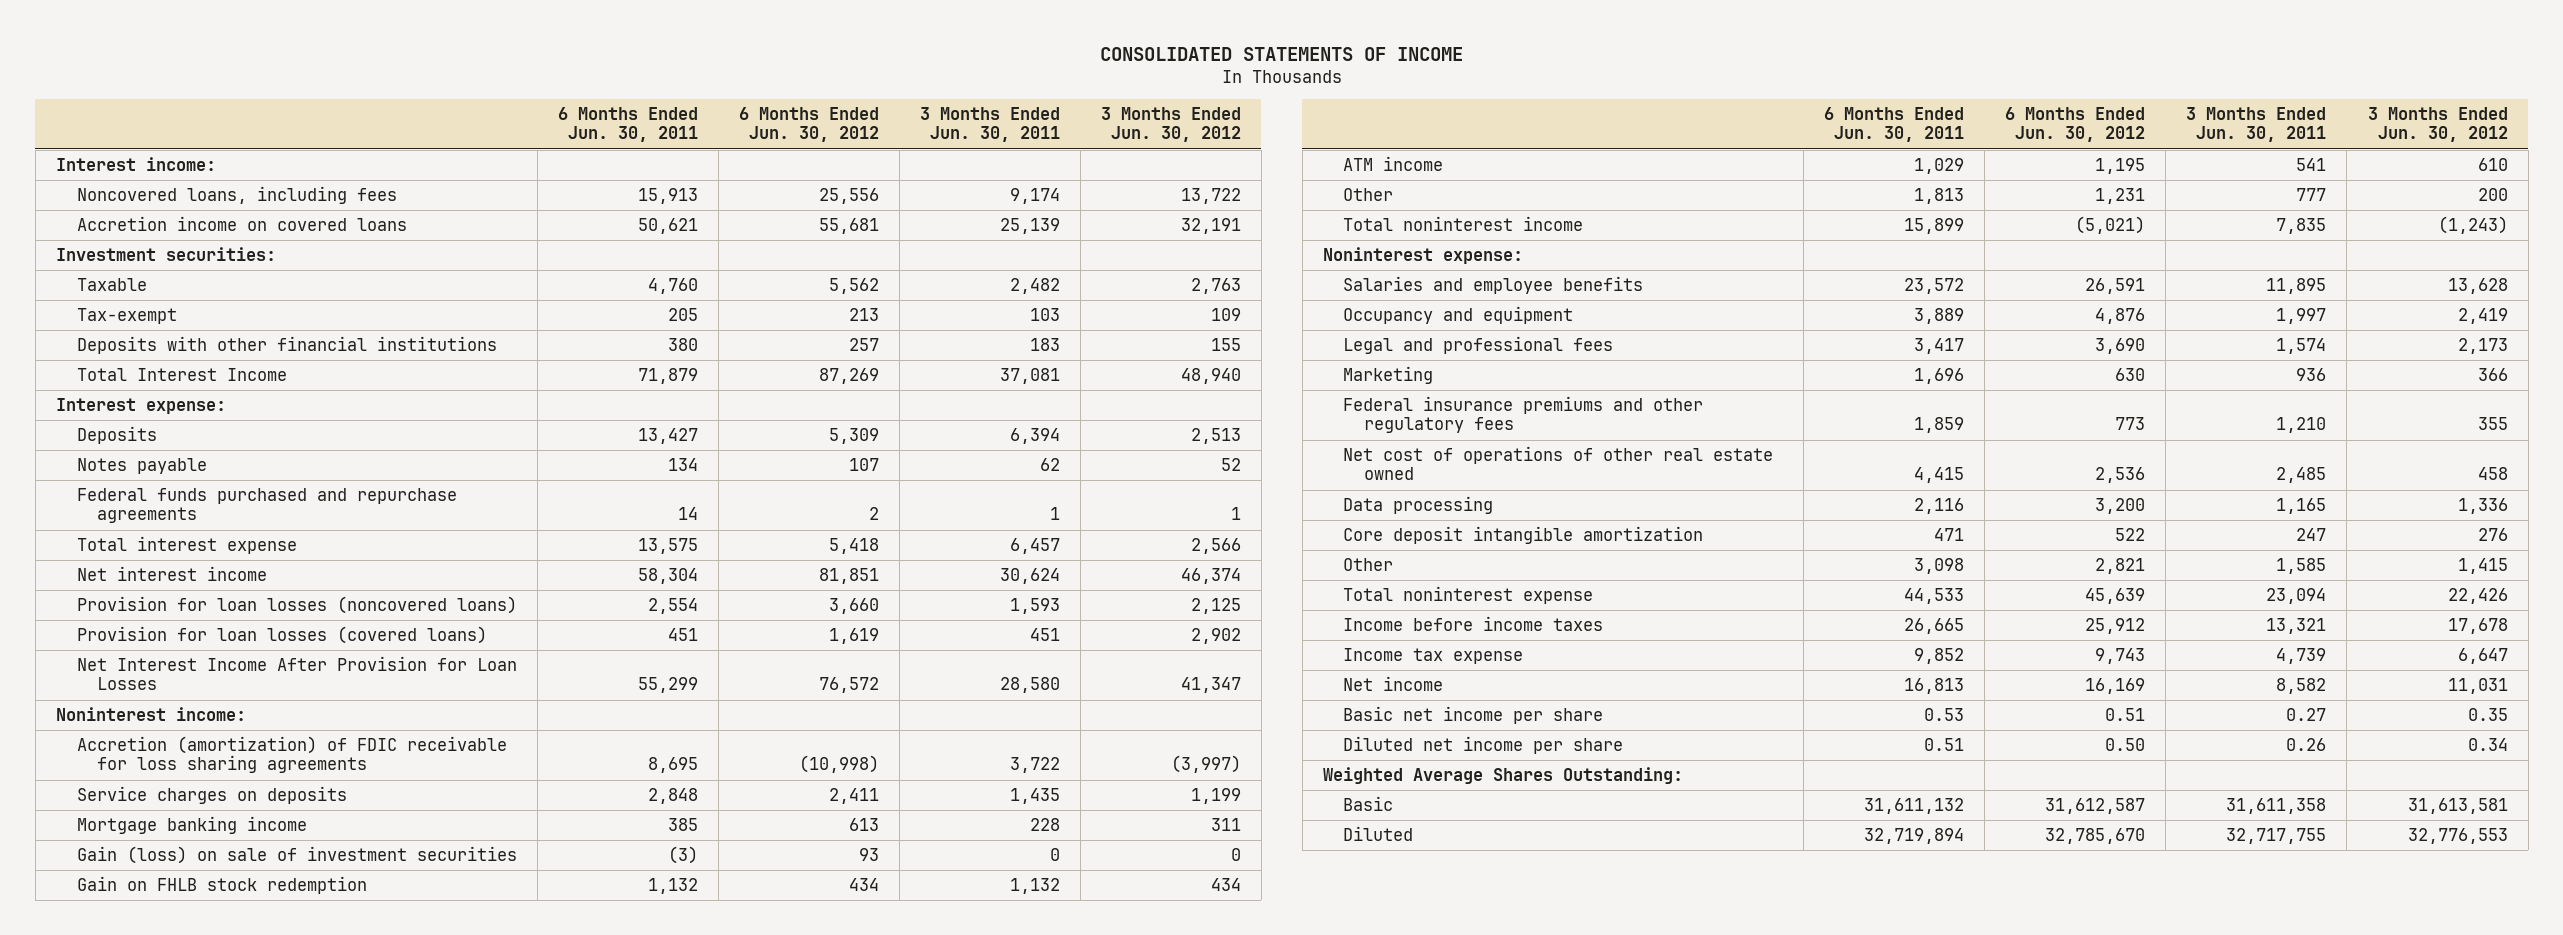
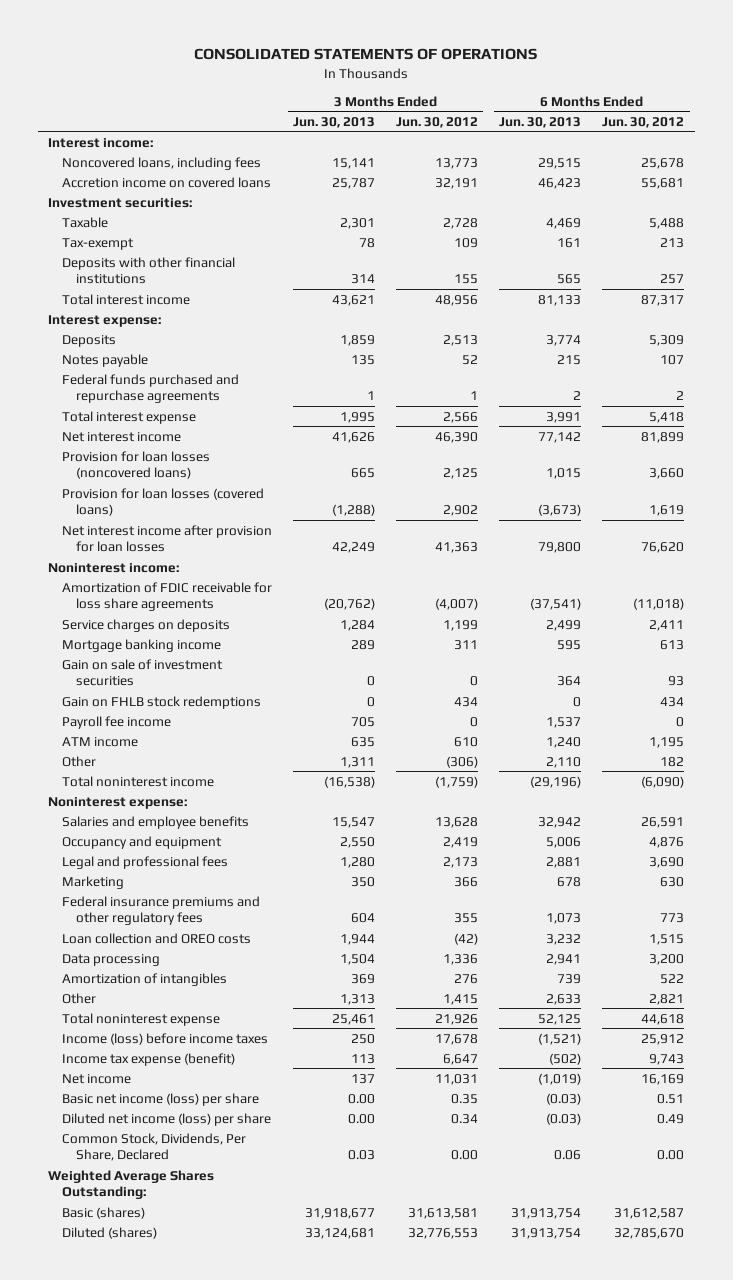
- CONSOLIDATED STATEMENTS OF INCOME
+ CONSOLIDATED STATEMENTS OF OPERATIONS
- | 6 Months Ended Jun. 30, 2011 | 6 Months Ended Jun. 30, 2012 | 3 Months Ended Jun. 30, 2011 | 3 Months Ended Jun. 30, 2012
+ | 3 Months Ended Jun. 30, 2013 | 3 Months Ended Jun. 30, 2012 | 6 Months Ended Jun. 30, 2013 | 6 Months Ended Jun. 30, 2012
- Noncovered loans, including fees | 15,913 | 25,556 | 9,174 | 13,722
+ Noncovered loans, including fees | 15,141 | 13,773 | 29,515 | 25,678
- Taxable | 4,760 | 5,562 | 2,482 | 2,763
+ Taxable | 2,301 | 2,728 | 4,469 | 5,488
- Total Interest Income | 71,879 | 87,269 | 37,081 | 48,940
+ Total interest income | 43,621 | 48,956 | 81,133 | 87,317
- Net interest income | 58,304 | 81,851 | 30,624 | 46,374
+ Net interest income | 41,626 | 46,390 | 77,142 | 81,899
- Net Interest Income After Provision for Loan Losses | 55,299 | 76,572 | 28,580 | 41,347
+ Net interest income after provision for loan losses | 42,249 | 41,363 | 79,800 | 76,620
- Accretion (amortization) of FDIC receivable for loss sharing agreements | 8,695 | (10,998) | 3,722 | (3,997)
+ Amortization of FDIC receivable for loss share agreements | (20,762) | (4,007) | (37,541) | (11,018)
- Gain (loss) on sale of investment securities | (3) | 93 | 0 | 0
- Gain on FHLB stock redemption | 1,132 | 434 | 1,132 | 434
+ Gain on sale of investment securities | 0 | 0 | 364 | 93
+ Gain on FHLB stock redemptions | 0 | 434 | 0 | 434
+ Payroll fee income | 705 | 0 | 1,537 | 0
- Other | 1,813 | 1,231 | 777 | 200
- Total noninterest income | 15,899 | (5,021) | 7,835 | (1,243)
+ Other | 1,311 | (306) | 2,110 | 182
+ Total noninterest income | (16,538) | (1,759) | (29,196) | (6,090)
- Net cost of operations of other real estate owned | 4,415 | 2,536 | 2,485 | 458
+ Loan collection and OREO costs | 1,944 | (42) | 3,232 | 1,515
- Core deposit intangible amortization | 471 | 522 | 247 | 276
+ Amortization of intangibles | 369 | 276 | 739 | 522
- Total noninterest expense | 44,533 | 45,639 | 23,094 | 22,426
- Income before income taxes | 26,665 | 25,912 | 13,321 | 17,678
- Income tax expense | 9,852 | 9,743 | 4,739 | 6,647
+ Total noninterest expense | 25,461 | 21,926 | 52,125 | 44,618
+ Income (loss) before income taxes | 250 | 17,678 | (1,521) | 25,912
+ Income tax expense (benefit) | 113 | 6,647 | (502) | 9,743
- Basic net income per share | 0.53 | 0.51 | 0.27 | 0.35
- Diluted net income per share | 0.51 | 0.50 | 0.26 | 0.34
+ Basic net income (loss) per share | 0.00 | 0.35 | (0.03) | 0.51
+ Diluted net income (loss) per share | 0.00 | 0.34 | (0.03) | 0.49
+ Common Stock, Dividends, Per Share, Declared | 0.03 | 0.00 | 0.06 | 0.00
- Basic | 31,611,132 | 31,612,587 | 31,611,358 | 31,613,581
- Diluted | 32,719,894 | 32,785,670 | 32,717,755 | 32,776,553
+ Basic (shares) | 31,918,677 | 31,613,581 | 31,913,754 | 31,612,587
+ Diluted (shares) | 33,124,681 | 32,776,553 | 31,913,754 | 32,785,670

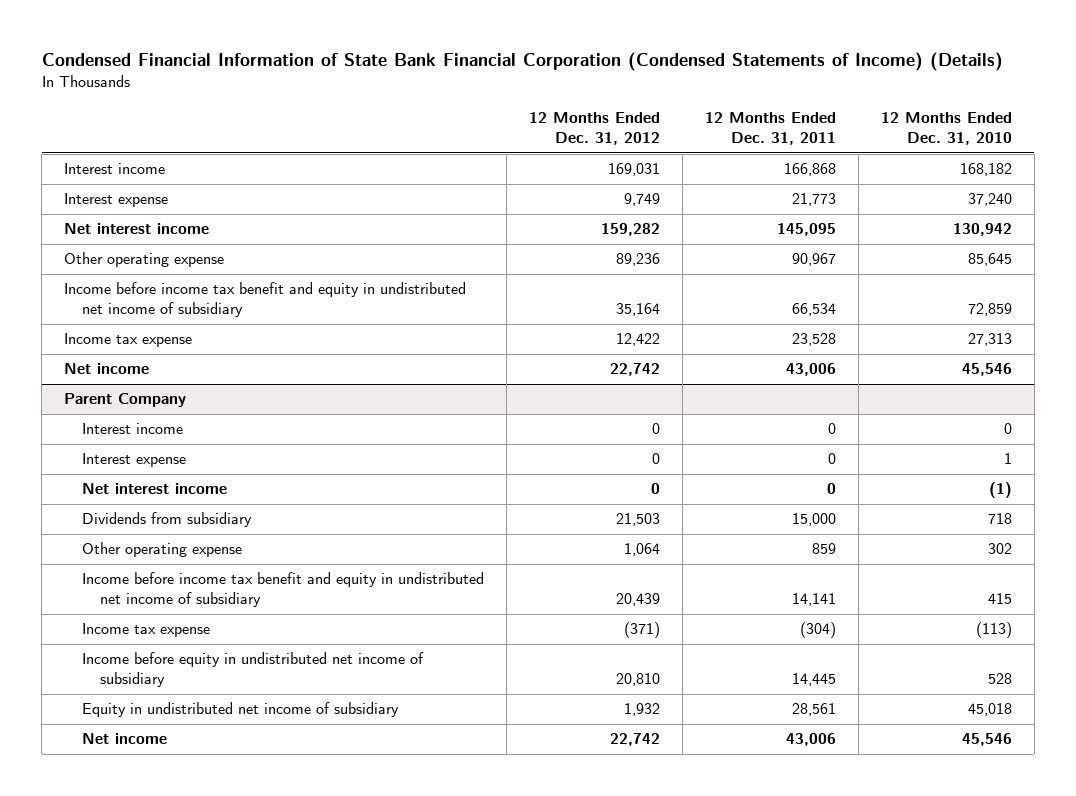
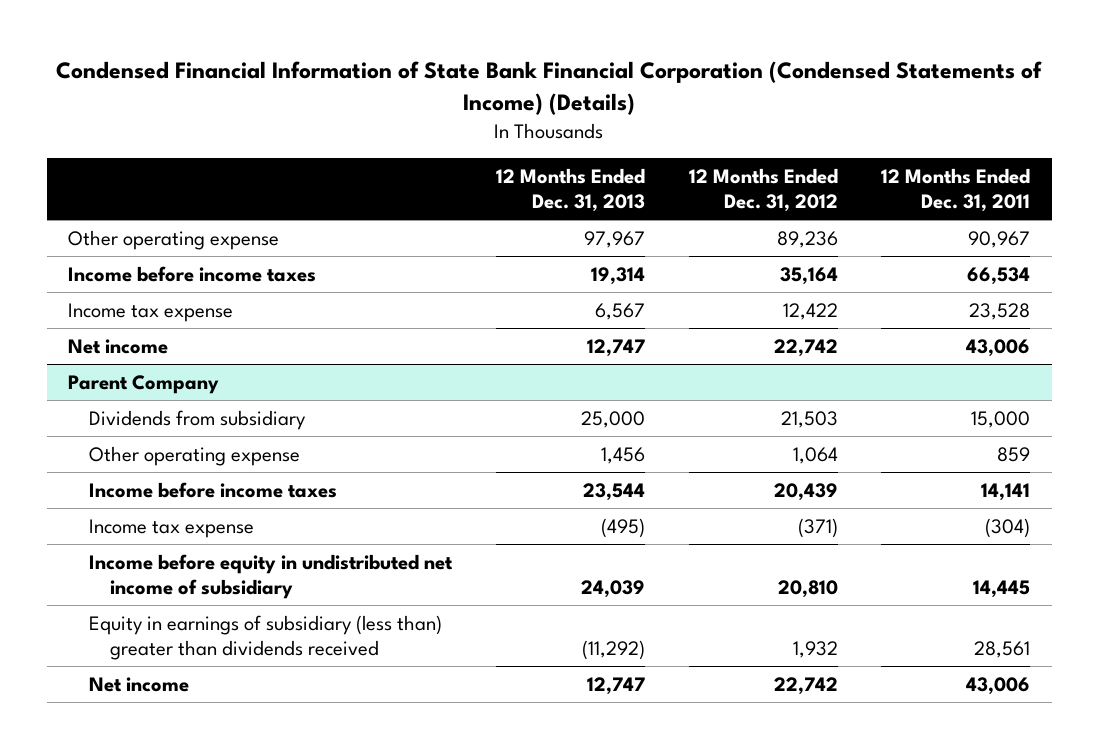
- | 12 Months Ended Dec. 31, 2012 | 12 Months Ended Dec. 31, 2011 | 12 Months Ended Dec. 31, 2010
+ | 12 Months Ended Dec. 31, 2013 | 12 Months Ended Dec. 31, 2012 | 12 Months Ended Dec. 31, 2011
- Interest income | 169,031 | 166,868 | 168,182
- Interest expense | 9,749 | 21,773 | 37,240
- Net interest income | 159,282 | 145,095 | 130,942
- Income before income tax benefit and equity in undistributed net income of subsidiary | 35,164 | 66,534 | 72,859
+ Income before income taxes | 19,314 | 35,164 | 66,534
@ Parent Company
- Interest income | 0 | 0 | 0
- Interest expense | 0 | 0 | 1
- Net interest income | 0 | 0 | (1)
- Income before income tax benefit and equity in undistributed net income of subsidiary | 20,439 | 14,141 | 415
+ Income before income taxes | 23,544 | 20,439 | 14,141
- Equity in undistributed net income of subsidiary | 1,932 | 28,561 | 45,018
+ Equity in earnings of subsidiary (less than) greater than dividends received | (11,292) | 1,932 | 28,561

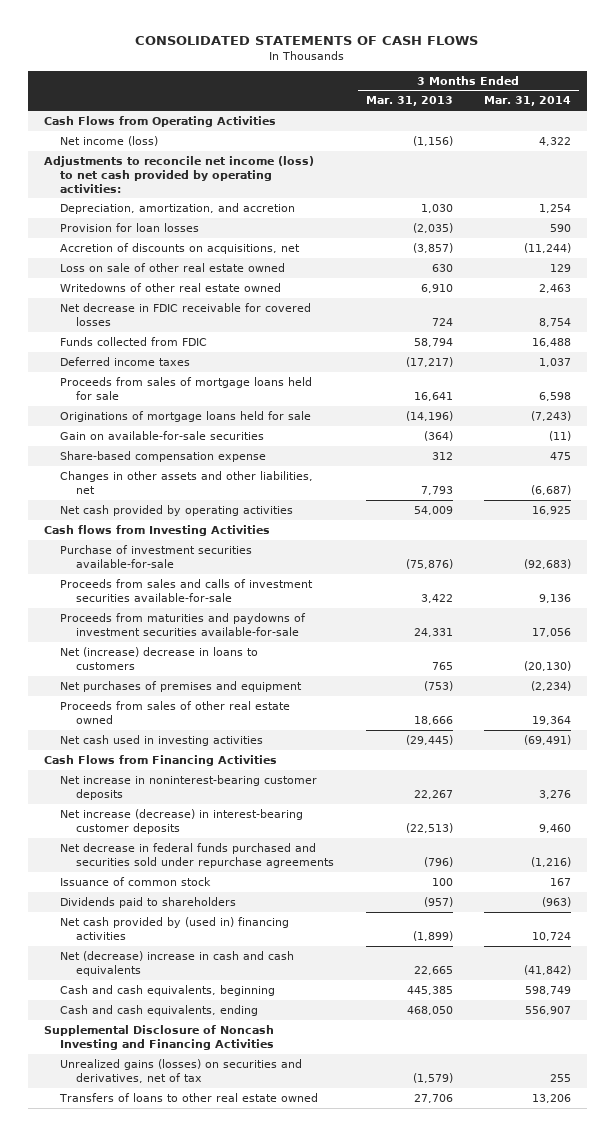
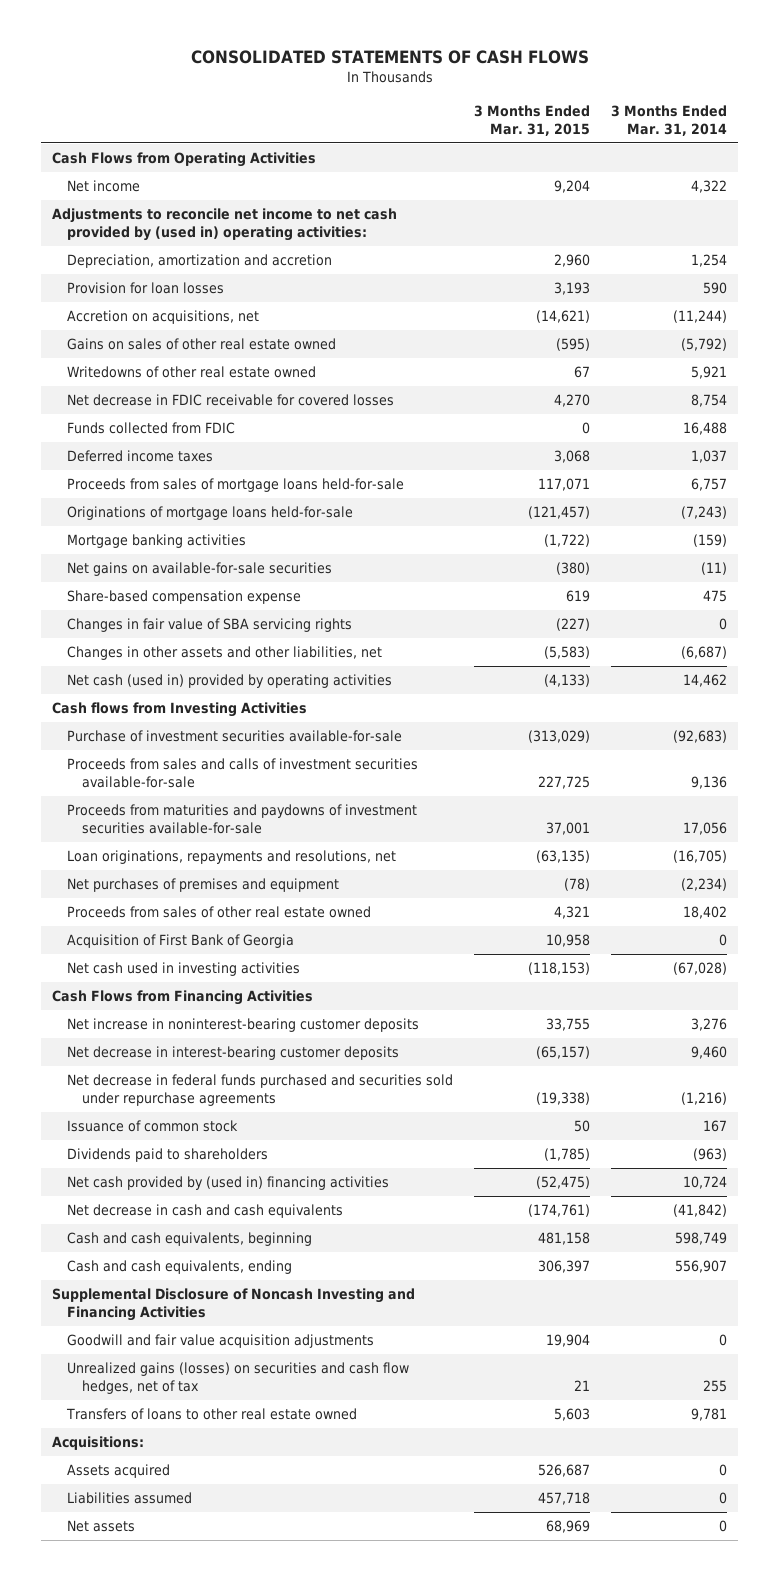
- | 3 Months Ended Mar. 31, 2013 | 3 Months Ended Mar. 31, 2014
+ | 3 Months Ended Mar. 31, 2015 | 3 Months Ended Mar. 31, 2014
- Net income (loss) | (1,156) | 4,322
- Adjustments to reconcile net income (loss) to net cash provided by operating activities:
- Depreciation, amortization, and accretion | 1,030 | 1,254
+ Net income | 9,204 | 4,322
+ Adjustments to reconcile net income to net cash provided by (used in) operating activities:
+ Depreciation, amortization and accretion | 2,960 | 1,254
- Accretion of discounts on acquisitions, net | (3,857) | (11,244)
- Loss on sale of other real estate owned | 630 | 129
- Writedowns of other real estate owned | 6,910 | 2,463
+ Accretion on acquisitions, net | (14,621) | (11,244)
+ Gains on sales of other real estate owned | (595) | (5,792)
+ Writedowns of other real estate owned | 67 | 5,921
- Proceeds from sales of mortgage loans held for sale | 16,641 | 6,598
- Originations of mortgage loans held for sale | (14,196) | (7,243)
- Gain on available-for-sale securities | (364) | (11)
+ Proceeds from sales of mortgage loans held-for-sale | 117,071 | 6,757
+ Originations of mortgage loans held-for-sale | (121,457) | (7,243)
+ Mortgage banking activities | (1,722) | (159)
+ Net gains on available-for-sale securities | (380) | (11)
+ Changes in fair value of SBA servicing rights | (227) | 0
- Net cash provided by operating activities | 54,009 | 16,925
+ Net cash (used in) provided by operating activities | (4,133) | 14,462
- Net (increase) decrease in loans to customers | 765 | (20,130)
+ Loan originations, repayments and resolutions, net | (63,135) | (16,705)
- Proceeds from sales of other real estate owned | 18,666 | 19,364
- Net cash used in investing activities | (29,445) | (69,491)
+ Proceeds from sales of other real estate owned | 4,321 | 18,402
+ Acquisition of First Bank of Georgia | 10,958 | 0
+ Net cash used in investing activities | (118,153) | (67,028)
- Net increase (decrease) in interest-bearing customer deposits | (22,513) | 9,460
+ Net decrease in interest-bearing customer deposits | (65,157) | 9,460
- Net (decrease) increase in cash and cash equivalents | 22,665 | (41,842)
+ Net decrease in cash and cash equivalents | (174,761) | (41,842)
- Unrealized gains (losses) on securities and derivatives, net of tax | (1,579) | 255
- Transfers of loans to other real estate owned | 27,706 | 13,206
+ Goodwill and fair value acquisition adjustments | 19,904 | 0
+ Unrealized gains (losses) on securities and cash flow hedges, net of tax | 21 | 255
+ Transfers of loans to other real estate owned | 5,603 | 9,781
+ Acquisitions:
+ Assets acquired | 526,687 | 0
+ Liabilities assumed | 457,718 | 0
+ Net assets | 68,969 | 0

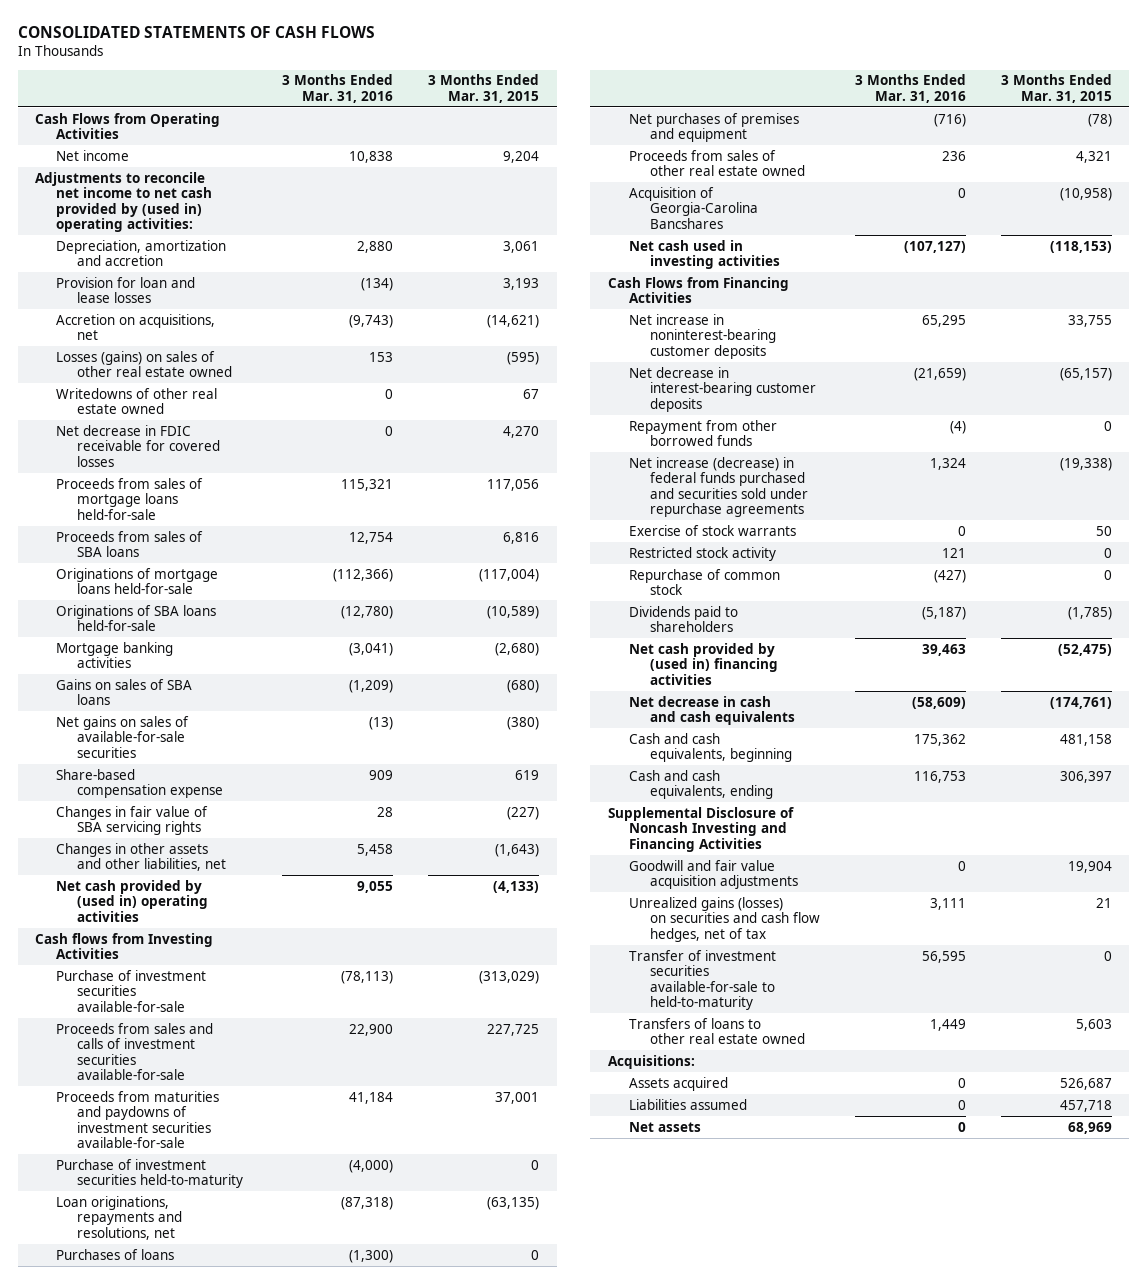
- | 3 Months Ended Mar. 31, 2015 | 3 Months Ended Mar. 31, 2014
+ | 3 Months Ended Mar. 31, 2016 | 3 Months Ended Mar. 31, 2015
- Depreciation, amortization and accretion | 2,960 | 1,254
- Provision for loan losses | 3,193 | 590
+ Depreciation, amortization and accretion | 2,880 | 3,061
+ Provision for loan and lease losses | (134) | 3,193
- Gains on sales of other real estate owned | (595) | (5,792)
+ Losses (gains) on sales of other real estate owned | 153 | (595)
- Funds collected from FDIC | 0 | 16,488
- Deferred income taxes | 3,068 | 1,037
- Proceeds from sales of mortgage loans held-for-sale | 117,071 | 6,757
- Originations of mortgage loans held-for-sale | (121,457) | (7,243)
- Mortgage banking activities | (1,722) | (159)
- Net gains on available-for-sale securities | (380) | (11)
+ Proceeds from sales of mortgage loans held-for-sale | 115,321 | 117,056
+ Proceeds from sales of SBA loans | 12,754 | 6,816
+ Originations of mortgage loans held-for-sale | (112,366) | (117,004)
+ Originations of SBA loans held-for-sale | (12,780) | (10,589)
+ Mortgage banking activities | (3,041) | (2,680)
+ Gains on sales of SBA loans | (1,209) | (680)
+ Net gains on sales of available-for-sale securities | (13) | (380)
- Changes in other assets and other liabilities, net | (5,583) | (6,687)
- Net cash (used in) provided by operating activities | (4,133) | 14,462
+ Changes in other assets and other liabilities, net | 5,458 | (1,643)
+ Net cash provided by (used in) operating activities | 9,055 | (4,133)
+ Purchase of investment securities held-to-maturity | (4,000) | 0
+ Purchases of loans | (1,300) | 0
- Acquisition of First Bank of Georgia | 10,958 | 0
+ Acquisition of Georgia-Carolina Bancshares | 0 | (10,958)
- Net decrease in federal funds purchased and securities sold under repurchase agreements | (19,338) | (1,216)
- Issuance of common stock | 50 | 167
+ Repayment from other borrowed funds | (4) | 0
+ Net increase (decrease) in federal funds purchased and securities sold under repurchase agreements | 1,324 | (19,338)
+ Exercise of stock warrants | 0 | 50
+ Restricted stock activity | 121 | 0
+ Repurchase of common stock | (427) | 0
+ Transfer of investment securities available-for-sale to held-to-maturity | 56,595 | 0

